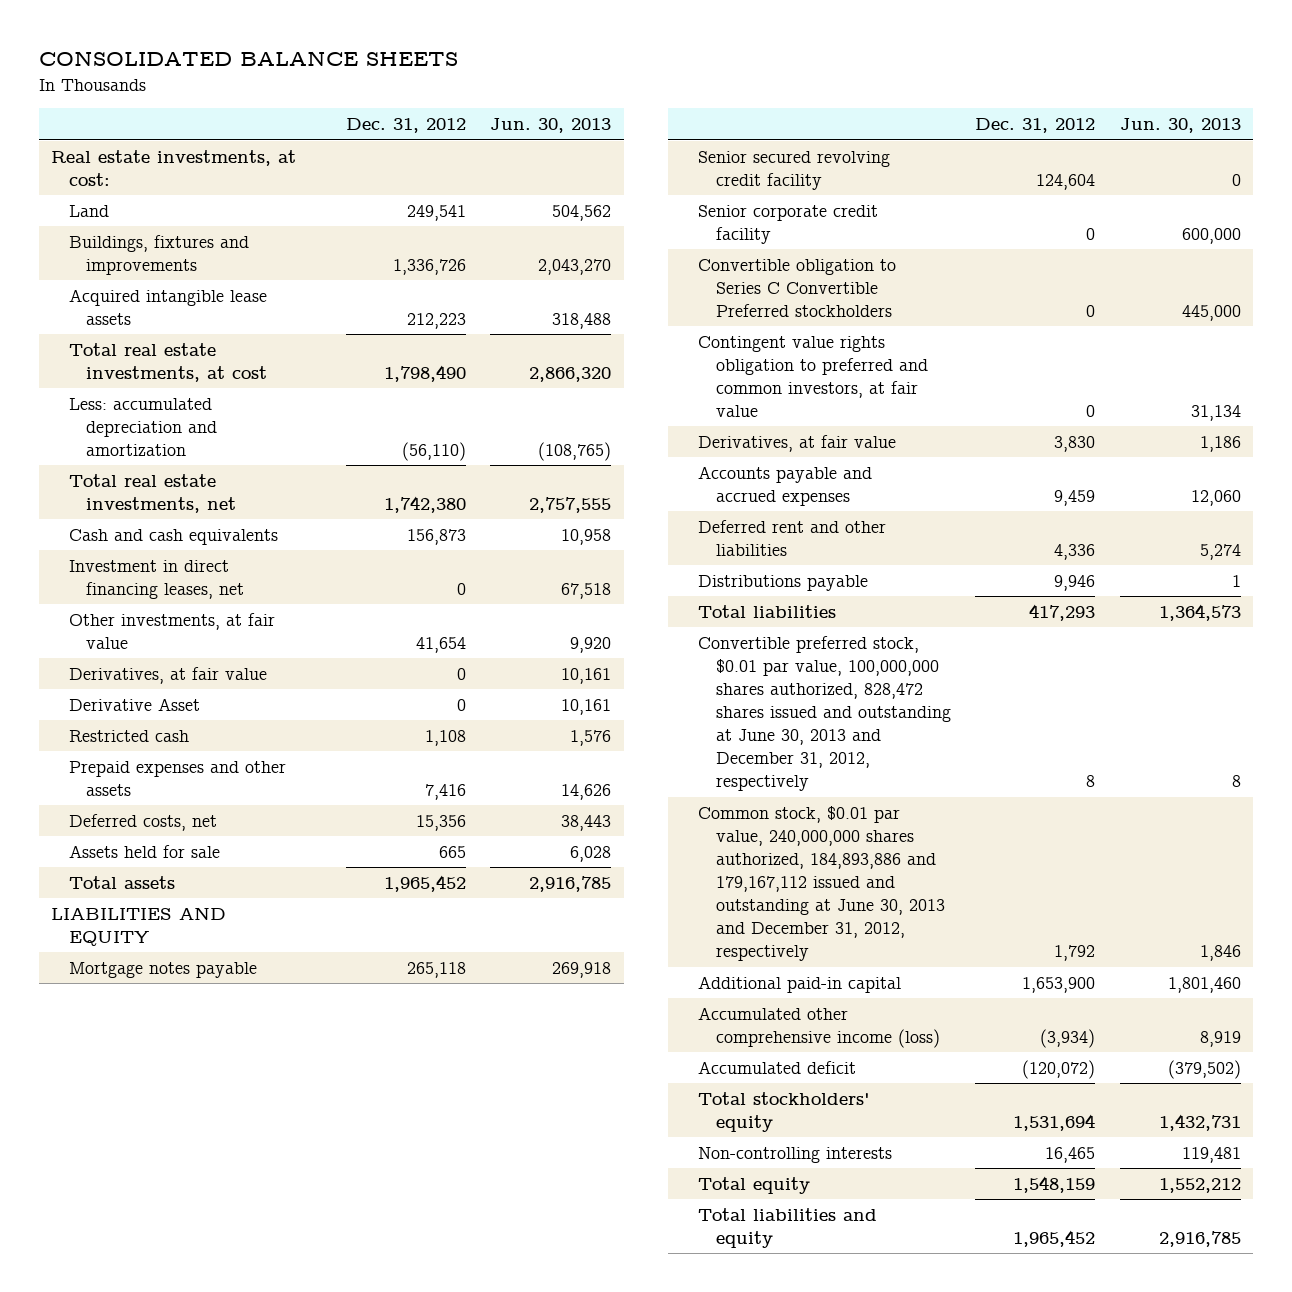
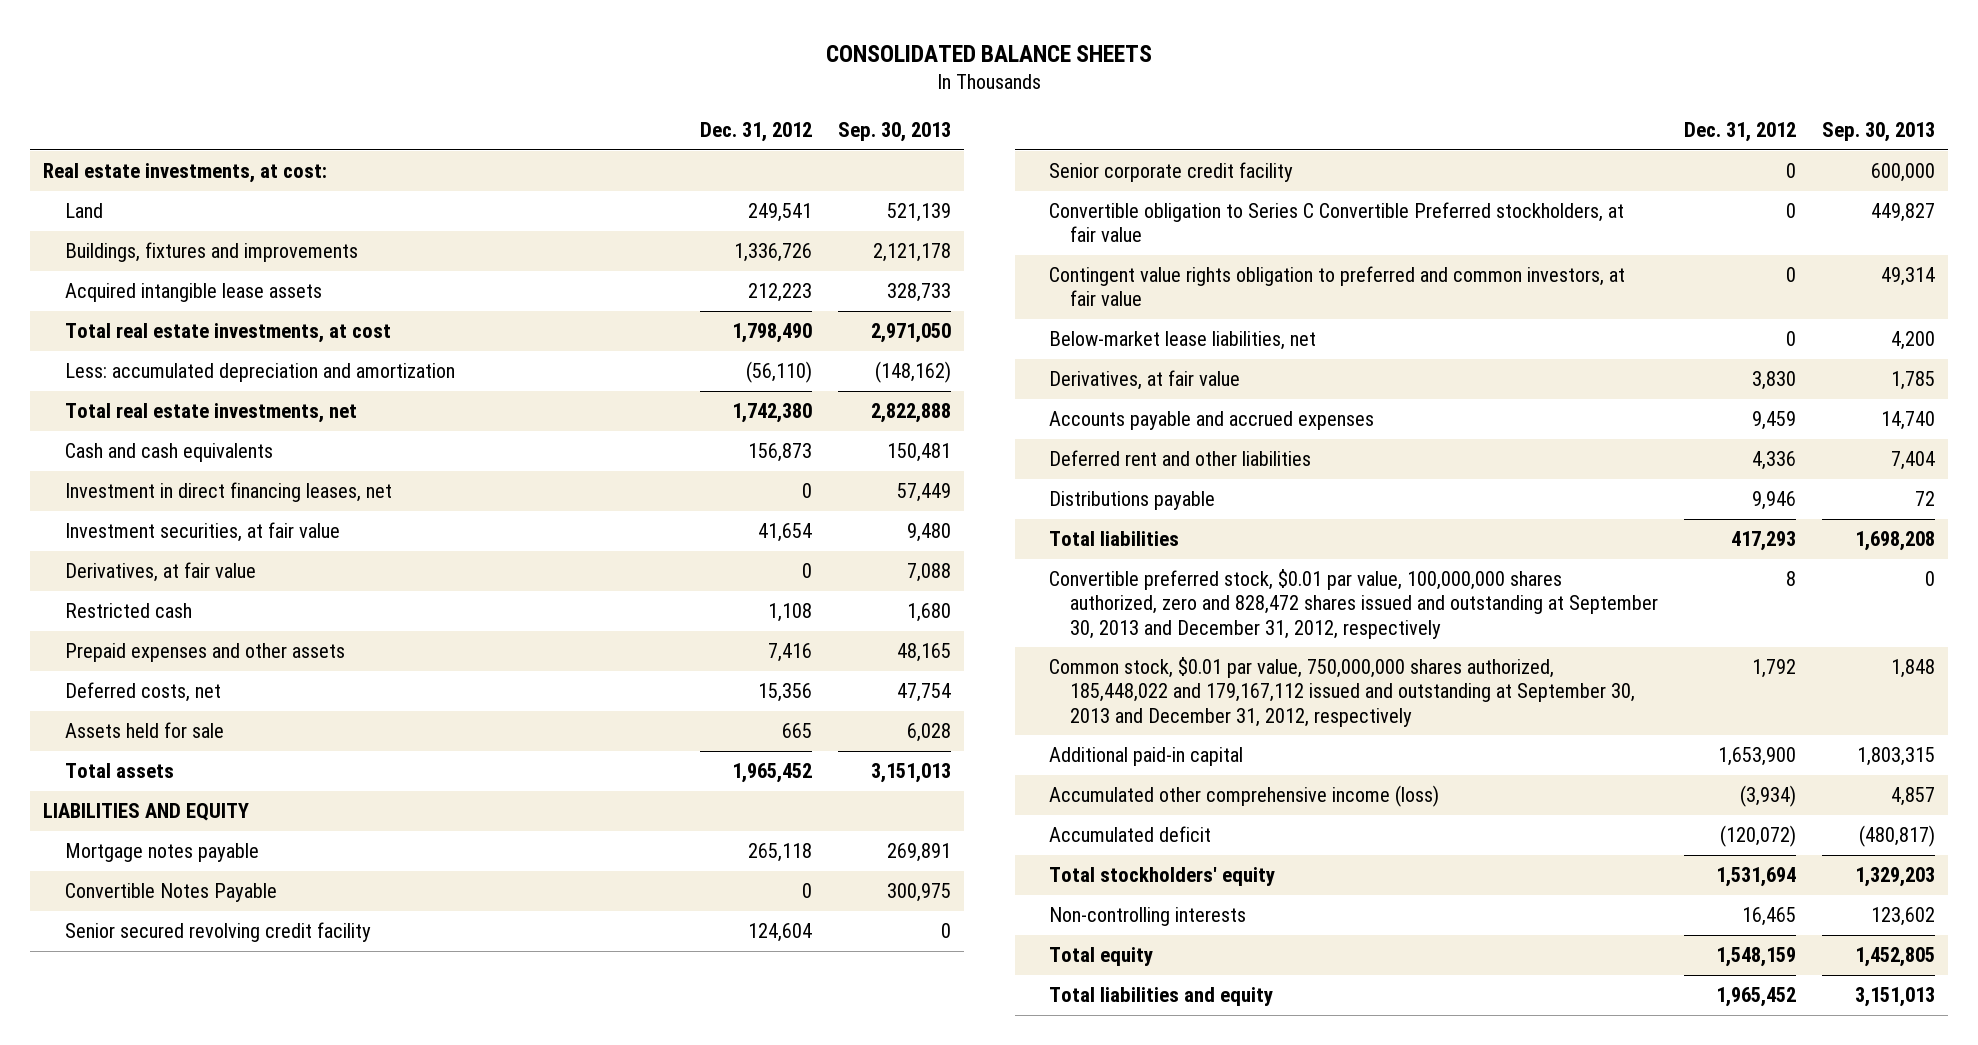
- | Dec. 31, 2012 | Jun. 30, 2013
+ | Dec. 31, 2012 | Sep. 30, 2013
- Other investments, at fair value | 41,654 | 9,920
+ Investment securities, at fair value | 41,654 | 9,480
- Derivative Asset | 0 | 10,161
+ Convertible Notes Payable | 0 | 300,975
- Convertible obligation to Series C Convertible Preferred stockholders | 0 | 445,000
+ Convertible obligation to Series C Convertible Preferred stockholders, at fair value | 0 | 449,827
+ Below-market lease liabilities, net | 0 | 4,200
- Convertible preferred stock, $0.01 par value, 100,000,000 shares authorized, 828,472 shares issued and outstanding at June 30, 2013 and December 31, 2012, respectively | 8 | 8
- Common stock, $0.01 par value, 240,000,000 shares authorized, 184,893,886 and 179,167,112 issued and outstanding at June 30, 2013 and December 31, 2012, respectively | 1,792 | 1,846
+ Convertible preferred stock, $0.01 par value, 100,000,000 shares authorized, zero and 828,472 shares issued and outstanding at September 30, 2013 and December 31, 2012, respectively | 8 | 0
+ Common stock, $0.01 par value, 750,000,000 shares authorized, 185,448,022 and 179,167,112 issued and outstanding at September 30, 2013 and December 31, 2012, respectively | 1,792 | 1,848

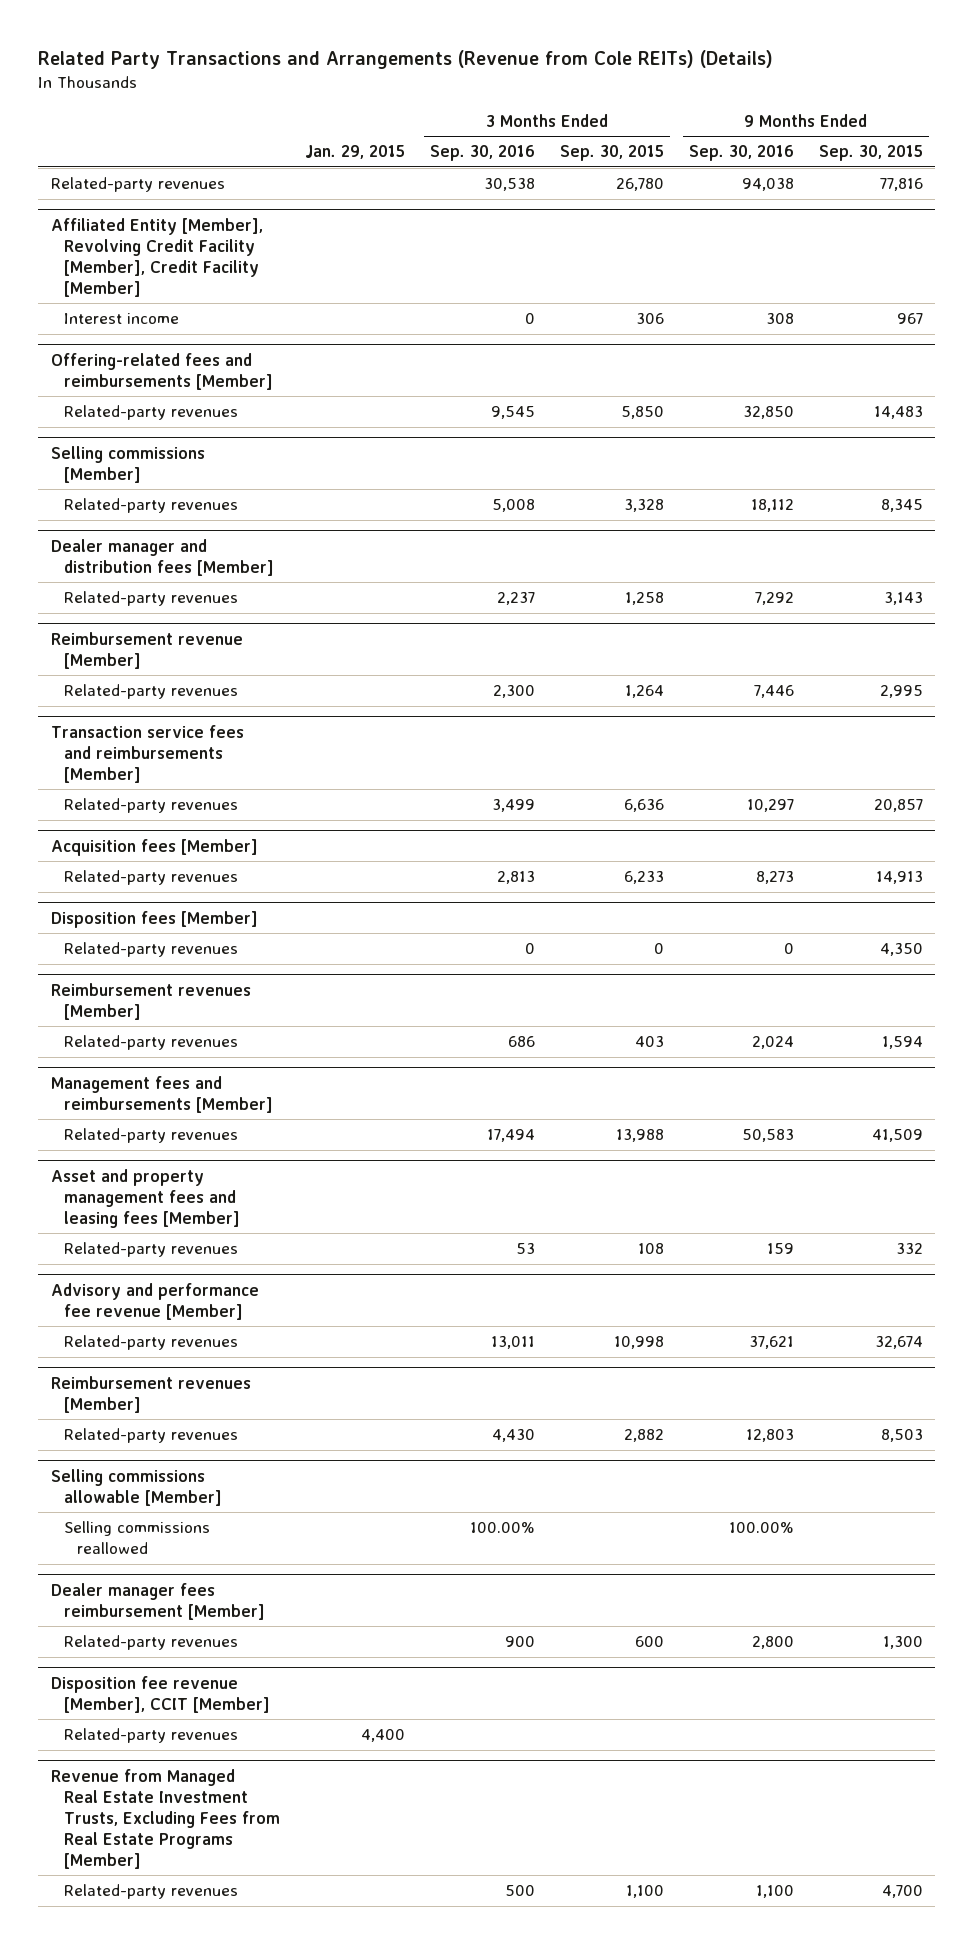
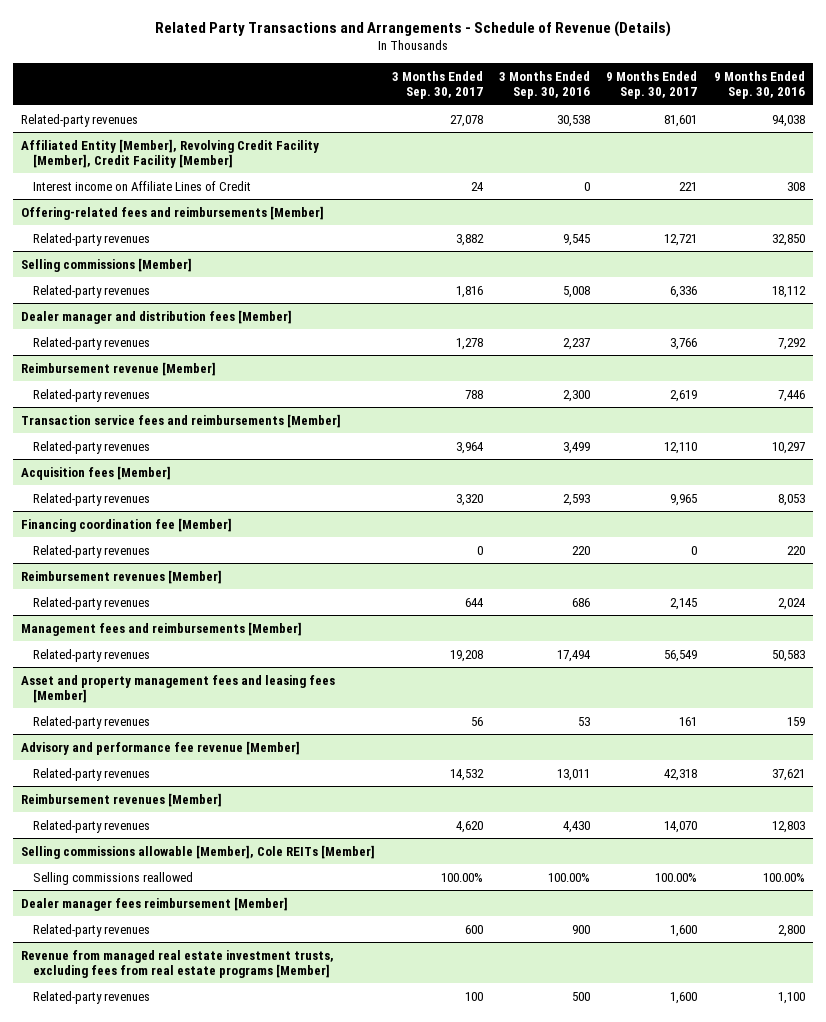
- Related Party Transactions and Arrangements (Revenue from Cole REITs) (Details)
+ Related Party Transactions and Arrangements - Schedule of Revenue (Details)
- | Jan. 29, 2015 | 3 Months Ended Sep. 30, 2016 | 3 Months Ended Sep. 30, 2015 | 9 Months Ended Sep. 30, 2016 | 9 Months Ended Sep. 30, 2015
+ | 3 Months Ended Sep. 30, 2017 | 3 Months Ended Sep. 30, 2016 | 9 Months Ended Sep. 30, 2017 | 9 Months Ended Sep. 30, 2016
@ Affiliated Entity [Member], Revolving Credit Facility [Member], Credit Facility [Member]
- Interest income | | 0 | 306 | 308 | 967
+ Interest income on Affiliate Lines of Credit | 24 | 0 | 221 | 308
@ Acquisition fees [Member]
- Related-party revenues | | 2,813 | 6,233 | 8,273 | 14,913
- Disposition fees [Member]
- Related-party revenues | | 0 | 0 | 0 | 4,350
@ Acquisition fees [Member]
+ Related-party revenues | 3,320 | 2,593 | 9,965 | 8,053
+ Financing coordination fee [Member]
+ Related-party revenues | 0 | 220 | 0 | 220
- Selling commissions allowable [Member]
+ Selling commissions allowable [Member], Cole REITs [Member]
- Disposition fee revenue [Member], CCIT [Member]
- Related-party revenues | 4,400 | | | |
- Revenue from Managed Real Estate Investment Trusts, Excluding Fees from Real Estate Programs [Member]
+ Revenue from managed real estate investment trusts, excluding fees from real estate programs [Member]

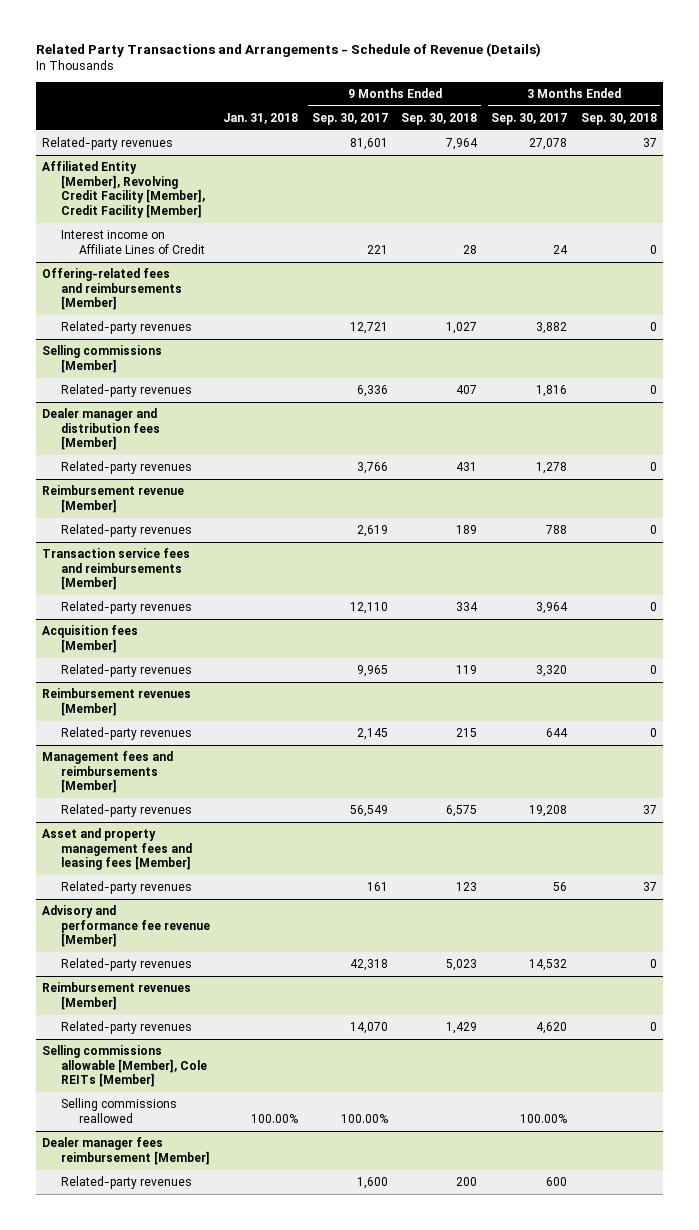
- | 3 Months Ended Sep. 30, 2017 | 3 Months Ended Sep. 30, 2016 | 9 Months Ended Sep. 30, 2017 | 9 Months Ended Sep. 30, 2016
+ | Jan. 31, 2018 | 9 Months Ended Sep. 30, 2017 | 9 Months Ended Sep. 30, 2018 | 3 Months Ended Sep. 30, 2017 | 3 Months Ended Sep. 30, 2018
- Financing coordination fee [Member]
- Related-party revenues | 0 | 220 | 0 | 220
- Revenue from managed real estate investment trusts, excluding fees from real estate programs [Member]
- Related-party revenues | 100 | 500 | 1,600 | 1,100

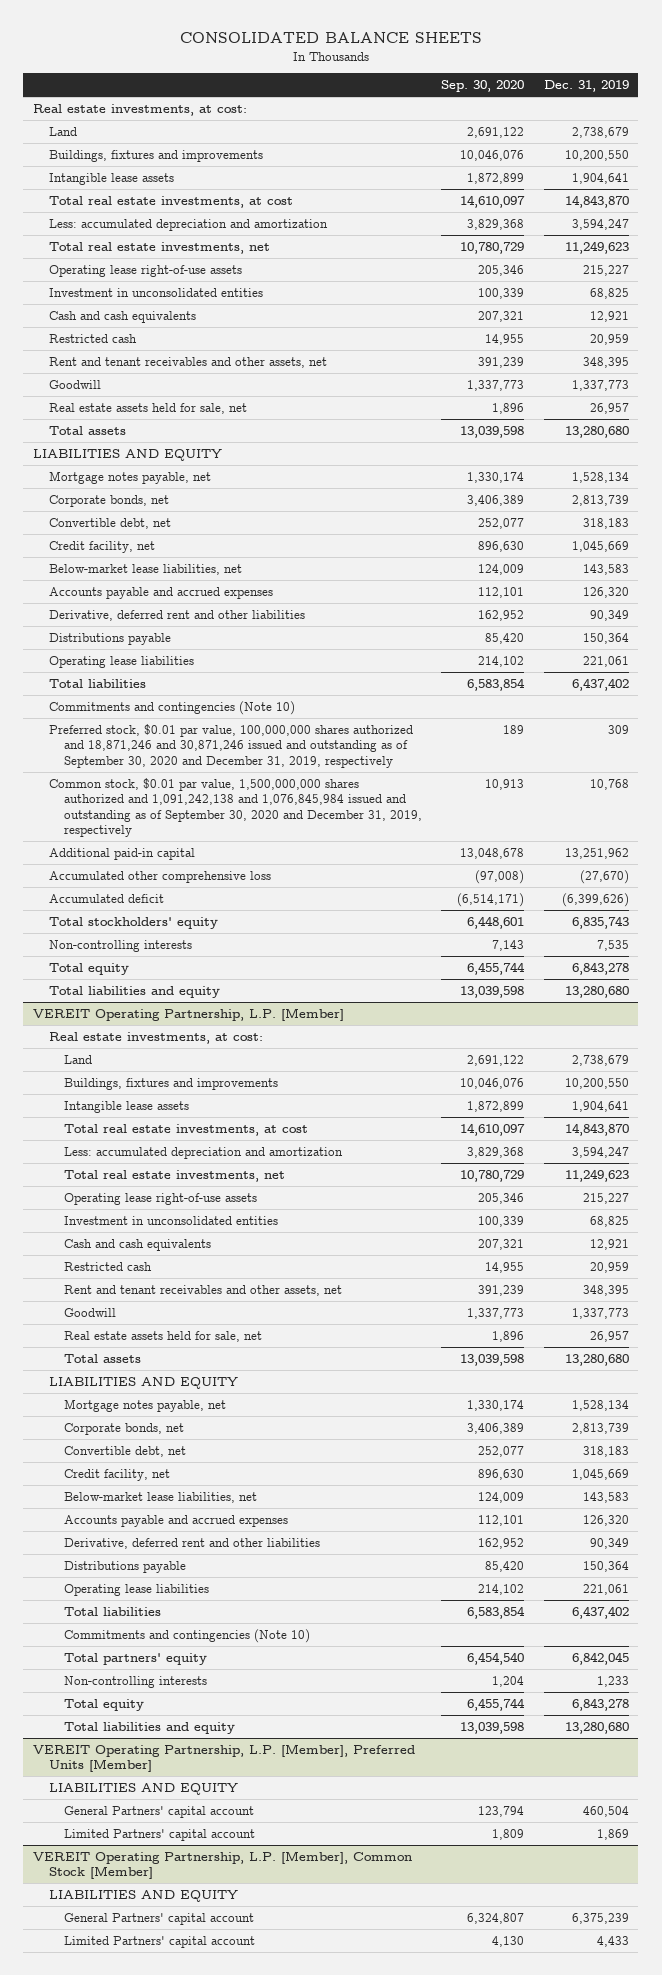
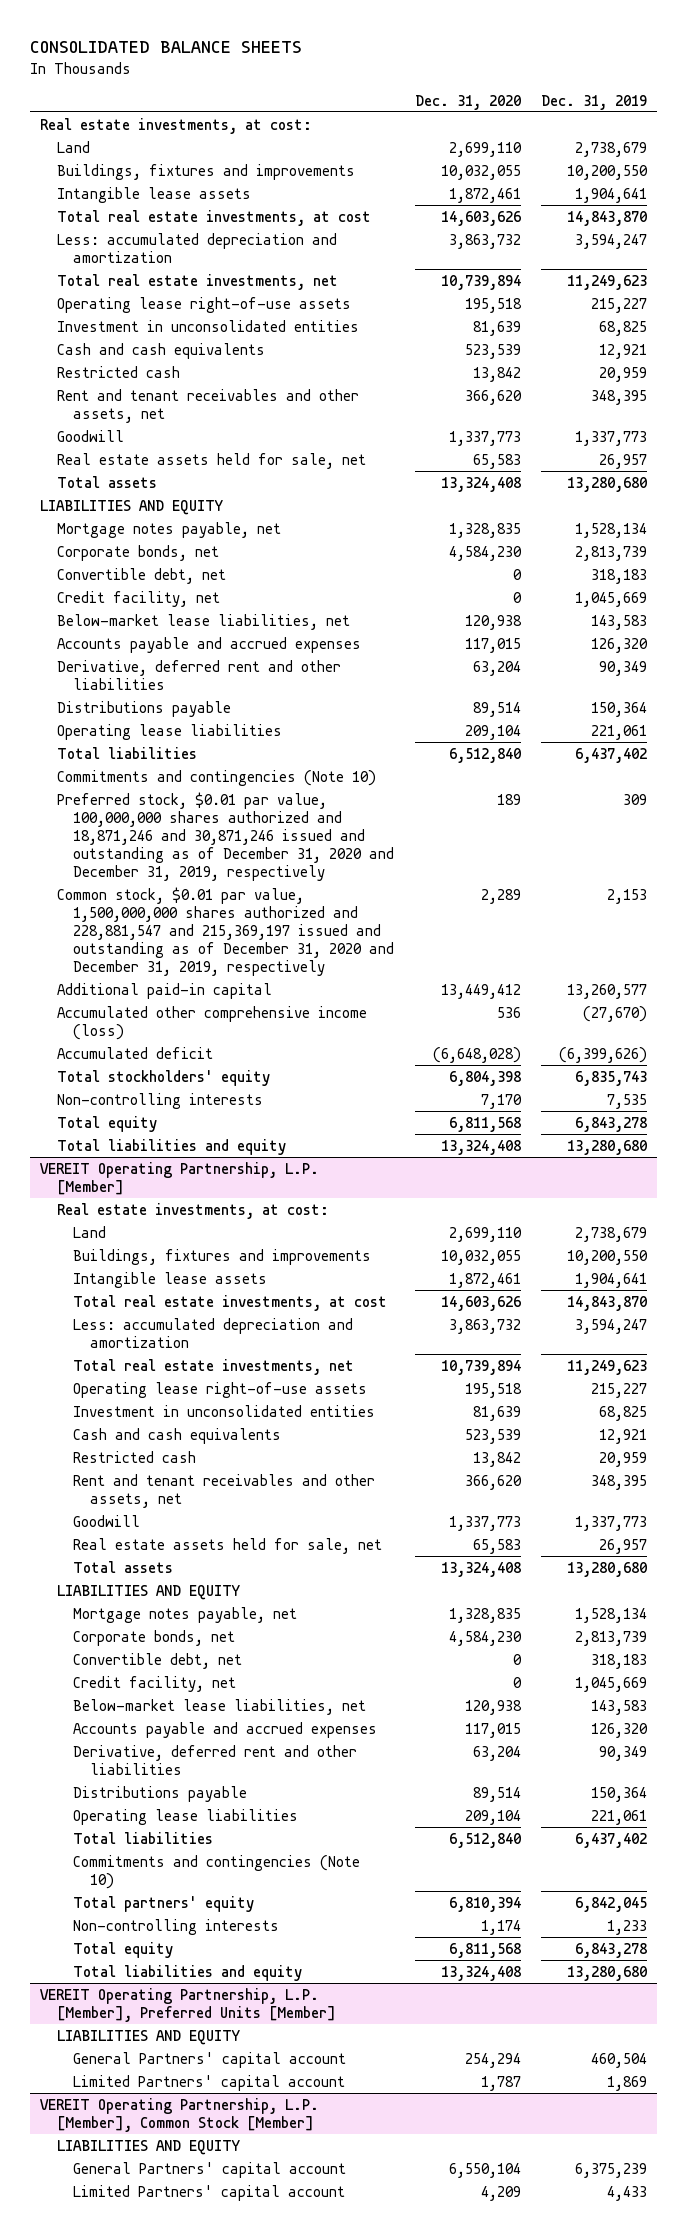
- | Sep. 30, 2020 | Dec. 31, 2019
+ | Dec. 31, 2020 | Dec. 31, 2019
- Preferred stock, $0.01 par value, 100,000,000 shares authorized and 18,871,246 and 30,871,246 issued and outstanding as of September 30, 2020 and December 31, 2019, respectively | 189 | 309
- Common stock, $0.01 par value, 1,500,000,000 shares authorized and 1,091,242,138 and 1,076,845,984 issued and outstanding as of September 30, 2020 and December 31, 2019, respectively | 10,913 | 10,768
- Additional paid-in capital | 13,048,678 | 13,251,962
- Accumulated other comprehensive loss | (97,008) | (27,670)
+ Preferred stock, $0.01 par value, 100,000,000 shares authorized and 18,871,246 and 30,871,246 issued and outstanding as of December 31, 2020 and December 31, 2019, respectively | 189 | 309
+ Common stock, $0.01 par value, 1,500,000,000 shares authorized and 228,881,547 and 215,369,197 issued and outstanding as of December 31, 2020 and December 31, 2019, respectively | 2,289 | 2,153
+ Additional paid-in capital | 13,449,412 | 13,260,577
+ Accumulated other comprehensive income (loss) | 536 | (27,670)

